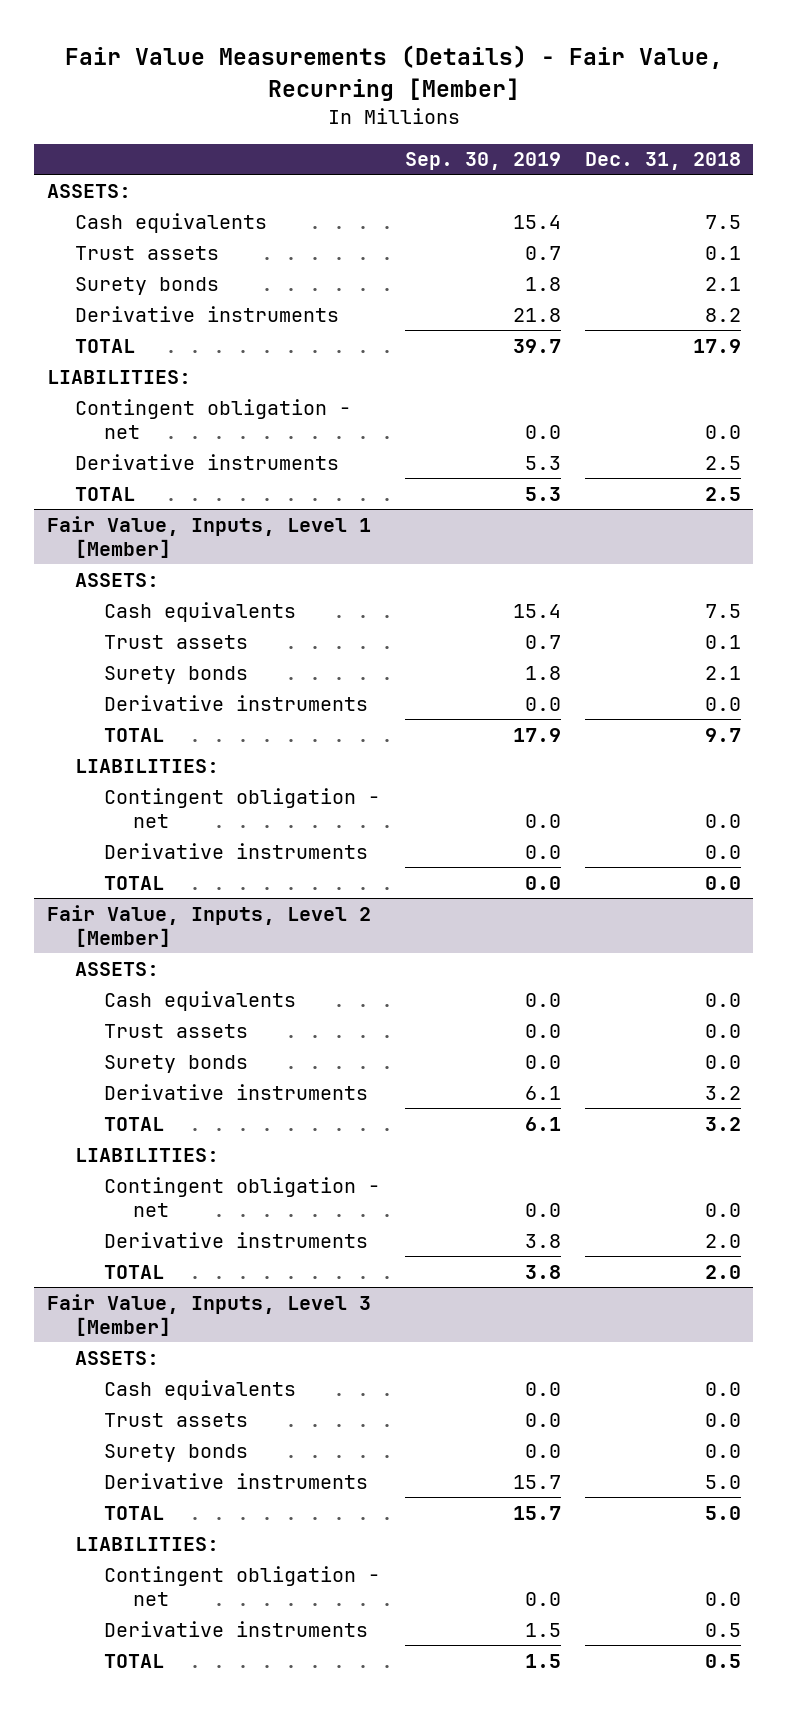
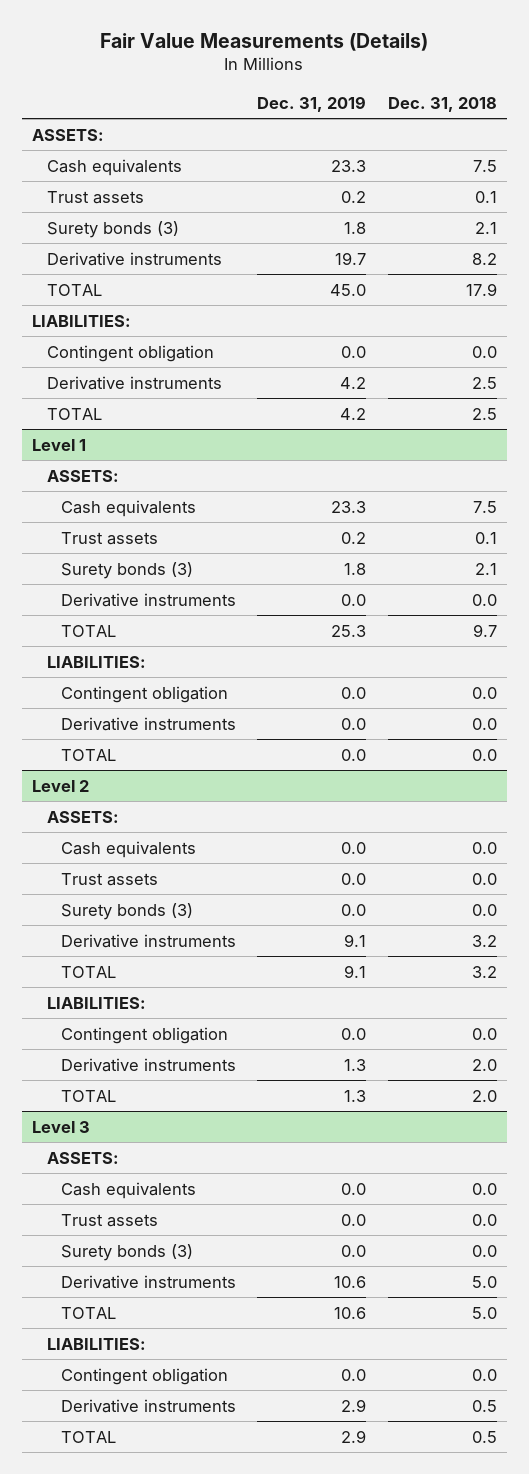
- Fair Value Measurements (Details) - Fair Value, Recurring [Member]
+ Fair Value Measurements (Details)
- | Sep. 30, 2019 | Dec. 31, 2018
+ | Dec. 31, 2019 | Dec. 31, 2018
- Surety bonds | 1.8 | 2.1
+ Surety bonds (3) | 1.8 | 2.1
- Contingent obligation - net | 0.0 | 0.0
+ Contingent obligation | 0.0 | 0.0
- Fair Value, Inputs, Level 1 [Member]
+ Level 1
- Surety bonds | 1.8 | 2.1
+ Surety bonds (3) | 1.8 | 2.1
- Contingent obligation - net | 0.0 | 0.0
+ Contingent obligation | 0.0 | 0.0
- Fair Value, Inputs, Level 2 [Member]
+ Level 2
- Surety bonds | 0.0 | 0.0
+ Surety bonds (3) | 0.0 | 0.0
- Contingent obligation - net | 0.0 | 0.0
+ Contingent obligation | 0.0 | 0.0
- Fair Value, Inputs, Level 3 [Member]
+ Level 3
- Surety bonds | 0.0 | 0.0
+ Surety bonds (3) | 0.0 | 0.0
- Contingent obligation - net | 0.0 | 0.0
+ Contingent obligation | 0.0 | 0.0

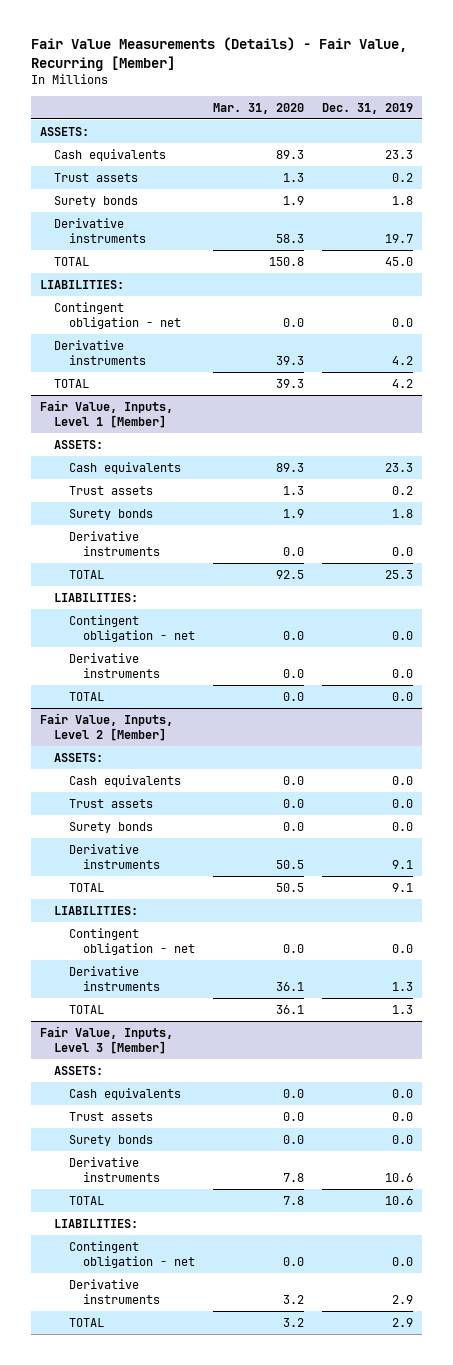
- Fair Value Measurements (Details)
+ Fair Value Measurements (Details) - Fair Value, Recurring [Member]
- | Dec. 31, 2019 | Dec. 31, 2018
+ | Mar. 31, 2020 | Dec. 31, 2019
- Surety bonds (3) | 1.8 | 2.1
+ Surety bonds | 1.9 | 1.8
- Contingent obligation | 0.0 | 0.0
+ Contingent obligation - net | 0.0 | 0.0
- Level 1
+ Fair Value, Inputs, Level 1 [Member]
- Surety bonds (3) | 1.8 | 2.1
+ Surety bonds | 1.9 | 1.8
- Contingent obligation | 0.0 | 0.0
+ Contingent obligation - net | 0.0 | 0.0
- Level 2
+ Fair Value, Inputs, Level 2 [Member]
- Surety bonds (3) | 0.0 | 0.0
+ Surety bonds | 0.0 | 0.0
- Contingent obligation | 0.0 | 0.0
+ Contingent obligation - net | 0.0 | 0.0
- Level 3
+ Fair Value, Inputs, Level 3 [Member]
- Surety bonds (3) | 0.0 | 0.0
+ Surety bonds | 0.0 | 0.0
- Contingent obligation | 0.0 | 0.0
+ Contingent obligation - net | 0.0 | 0.0

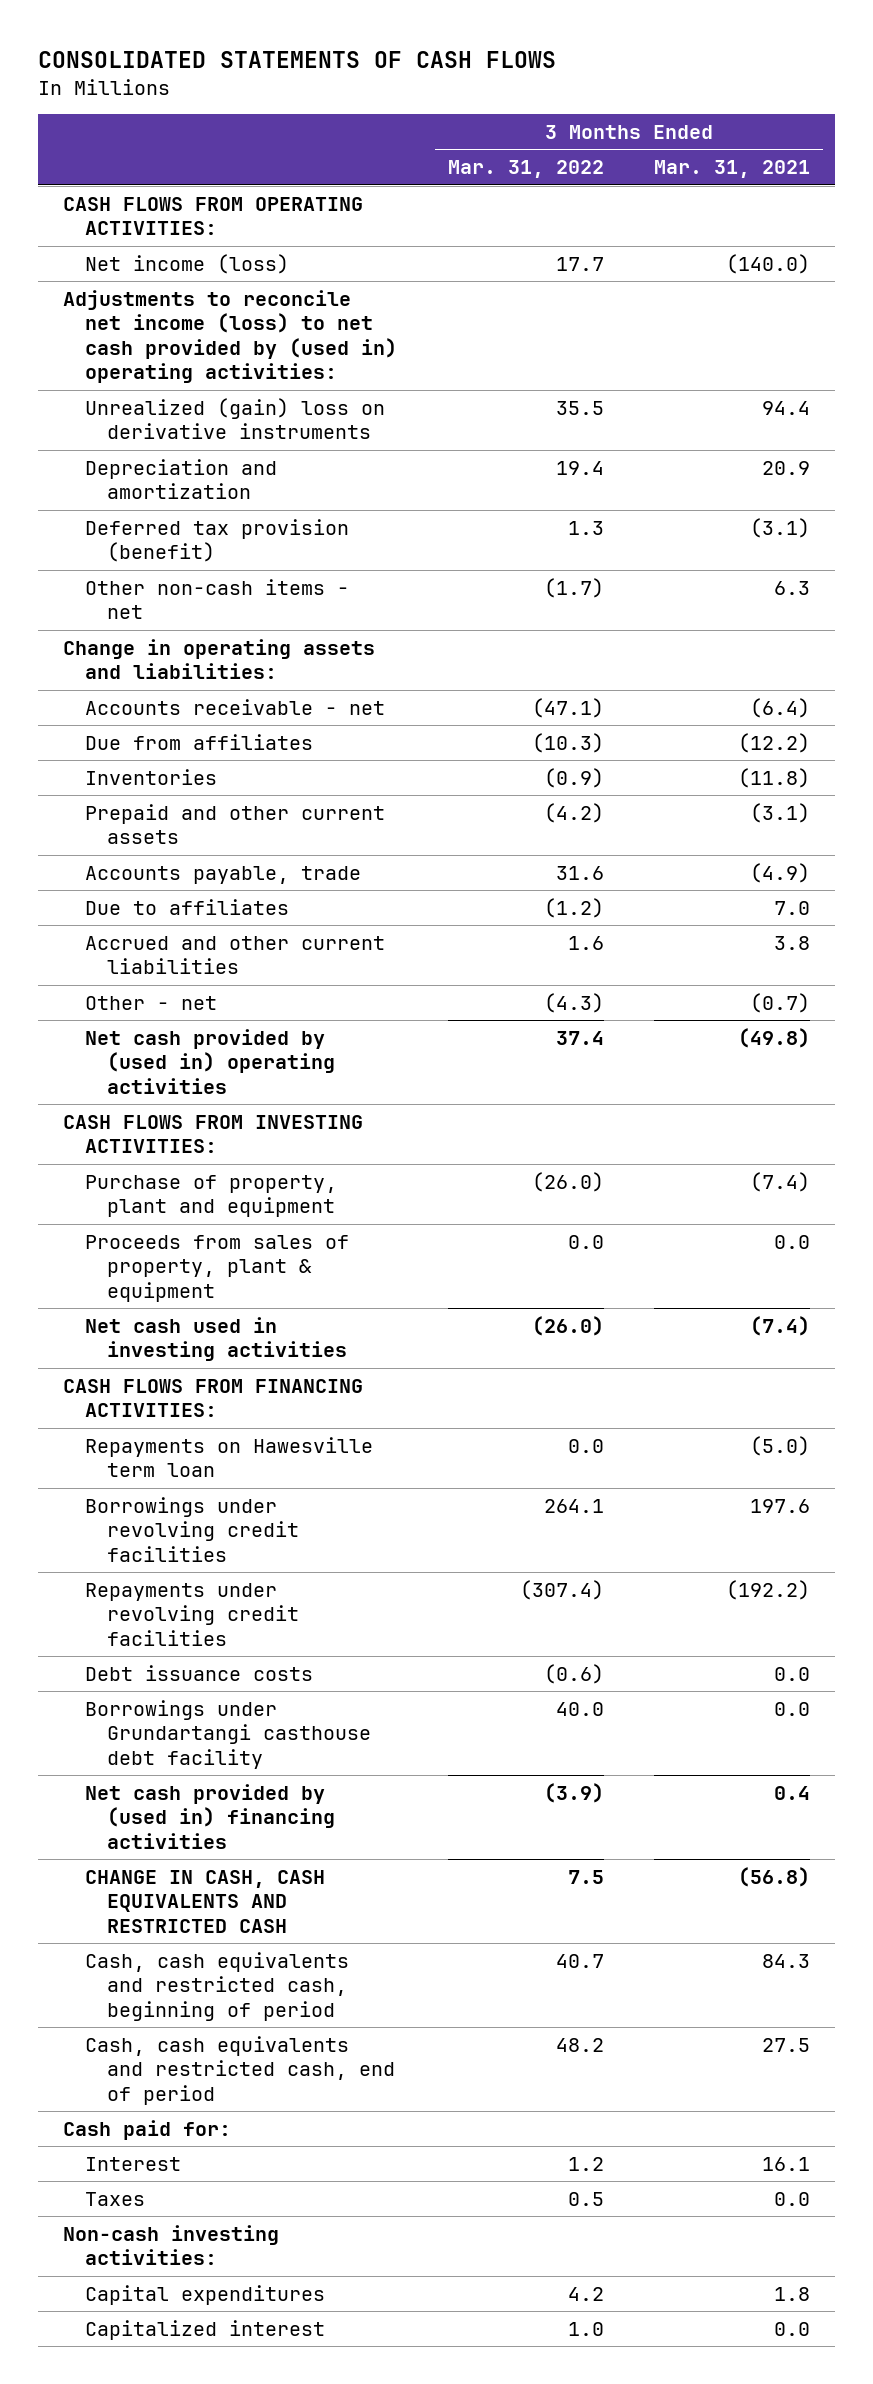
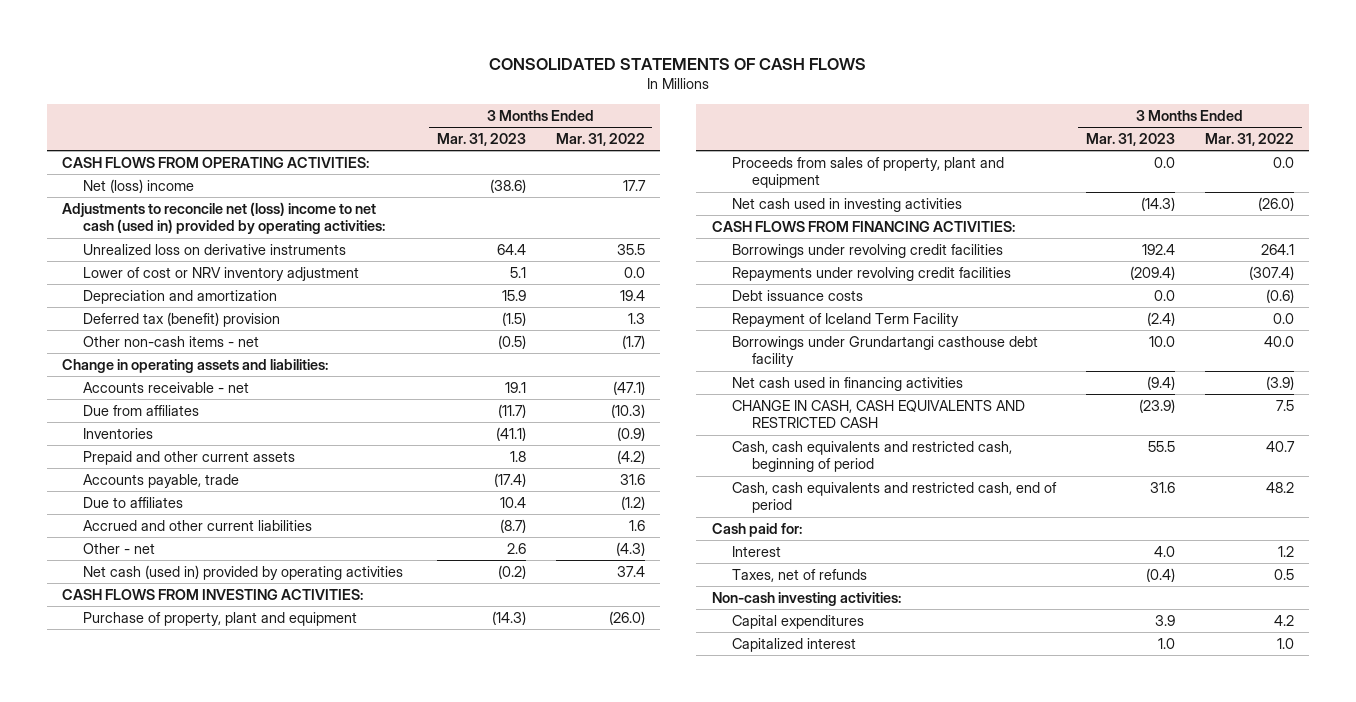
- | 3 Months Ended Mar. 31, 2022 | 3 Months Ended Mar. 31, 2021
+ | 3 Months Ended Mar. 31, 2023 | 3 Months Ended Mar. 31, 2022
- Net income (loss) | 17.7 | (140.0)
- Adjustments to reconcile net income (loss) to net cash provided by (used in) operating activities:
- Unrealized (gain) loss on derivative instruments | 35.5 | 94.4
+ Net (loss) income | (38.6) | 17.7
+ Adjustments to reconcile net (loss) income to net cash (used in) provided by operating activities:
+ Unrealized loss on derivative instruments | 64.4 | 35.5
+ Lower of cost or NRV inventory adjustment | 5.1 | 0.0
- Deferred tax provision (benefit) | 1.3 | (3.1)
+ Deferred tax (benefit) provision | (1.5) | 1.3
- Net cash provided by (used in) operating activities | 37.4 | (49.8)
+ Net cash (used in) provided by operating activities | (0.2) | 37.4
- Proceeds from sales of property, plant & equipment | 0.0 | 0.0
+ Proceeds from sales of property, plant and equipment | 0.0 | 0.0
- Repayments on Hawesville term loan | 0.0 | (5.0)
+ Repayment of Iceland Term Facility | (2.4) | 0.0
- Net cash provided by (used in) financing activities | (3.9) | 0.4
+ Net cash used in financing activities | (9.4) | (3.9)
- Taxes | 0.5 | 0.0
+ Taxes, net of refunds | (0.4) | 0.5

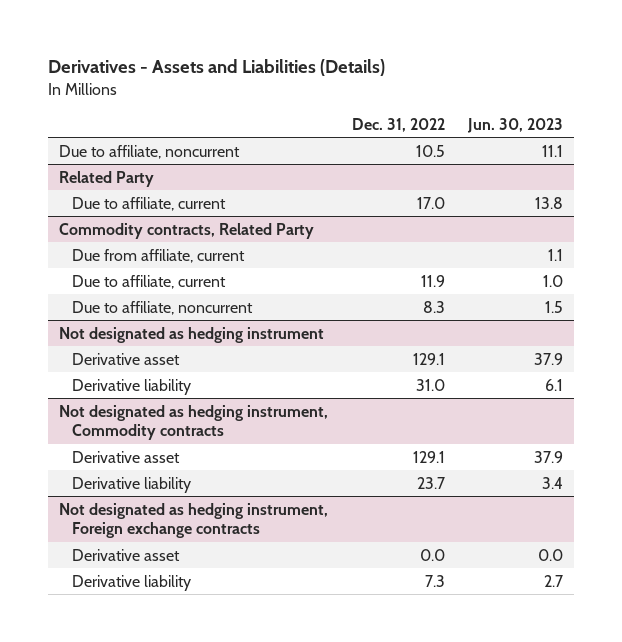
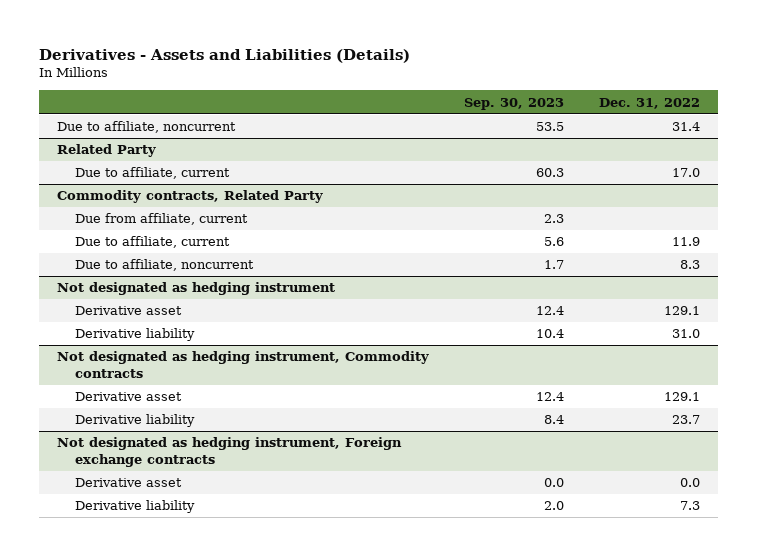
- | Dec. 31, 2022 | Jun. 30, 2023
+ | Sep. 30, 2023 | Dec. 31, 2022
- Due to affiliate, noncurrent | 10.5 | 11.1
+ Due to affiliate, noncurrent | 53.5 | 31.4

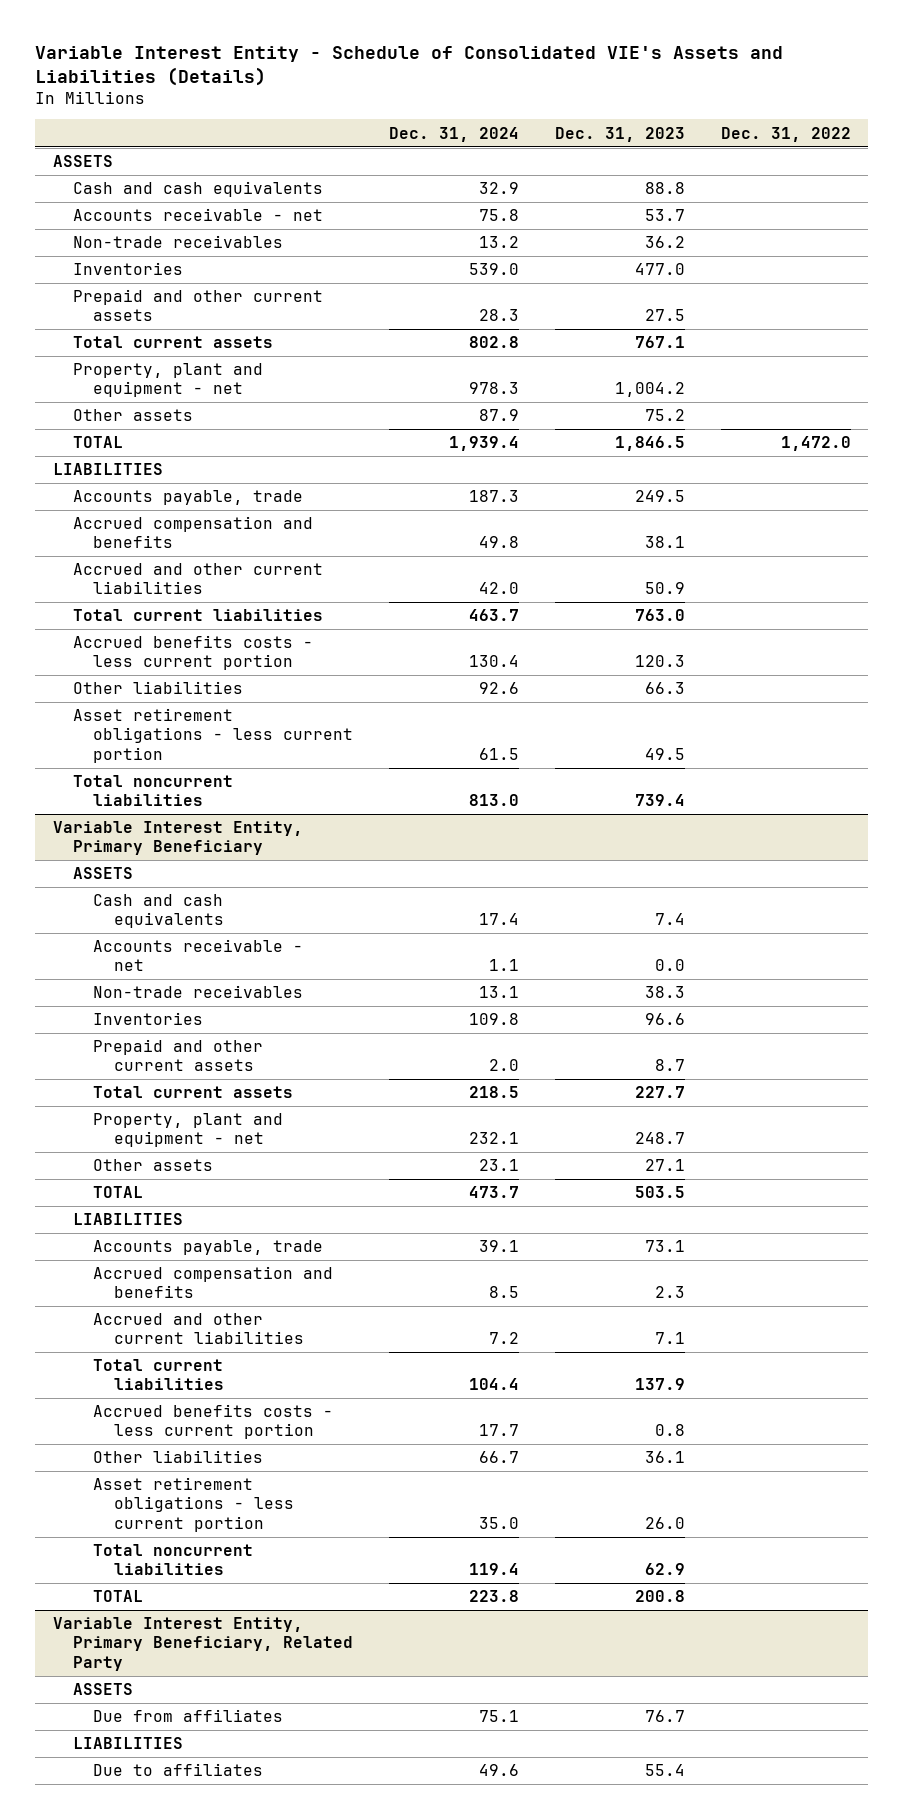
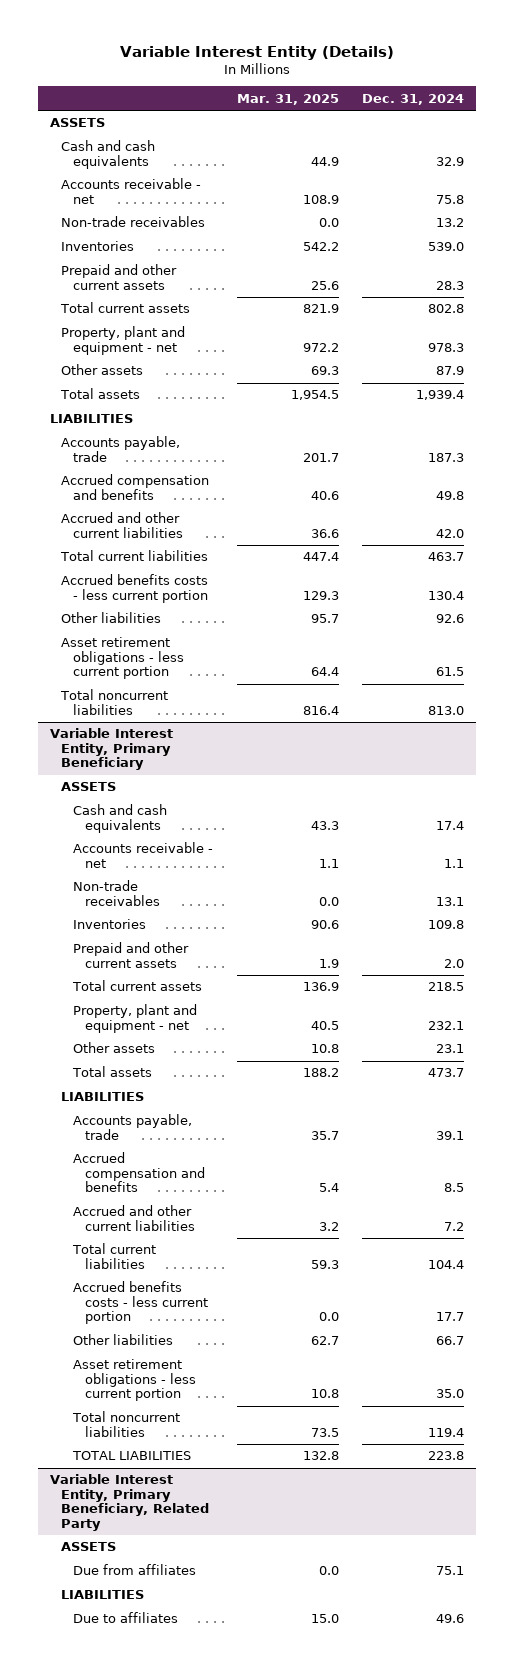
- Variable Interest Entity - Schedule of Consolidated VIE's Assets and Liabilities (Details)
+ Variable Interest Entity (Details)
- | Dec. 31, 2024 | Dec. 31, 2023 | Dec. 31, 2022
+ | Mar. 31, 2025 | Dec. 31, 2024
- TOTAL | 1,939.4 | 1,846.5 | 1,472.0
+ Total assets | 1,954.5 | 1,939.4
@ Variable Interest Entity, Primary Beneficiary
- TOTAL | 473.7 | 503.5 |
+ Total assets | 188.2 | 473.7
- TOTAL | 223.8 | 200.8 |
+ TOTAL LIABILITIES | 132.8 | 223.8

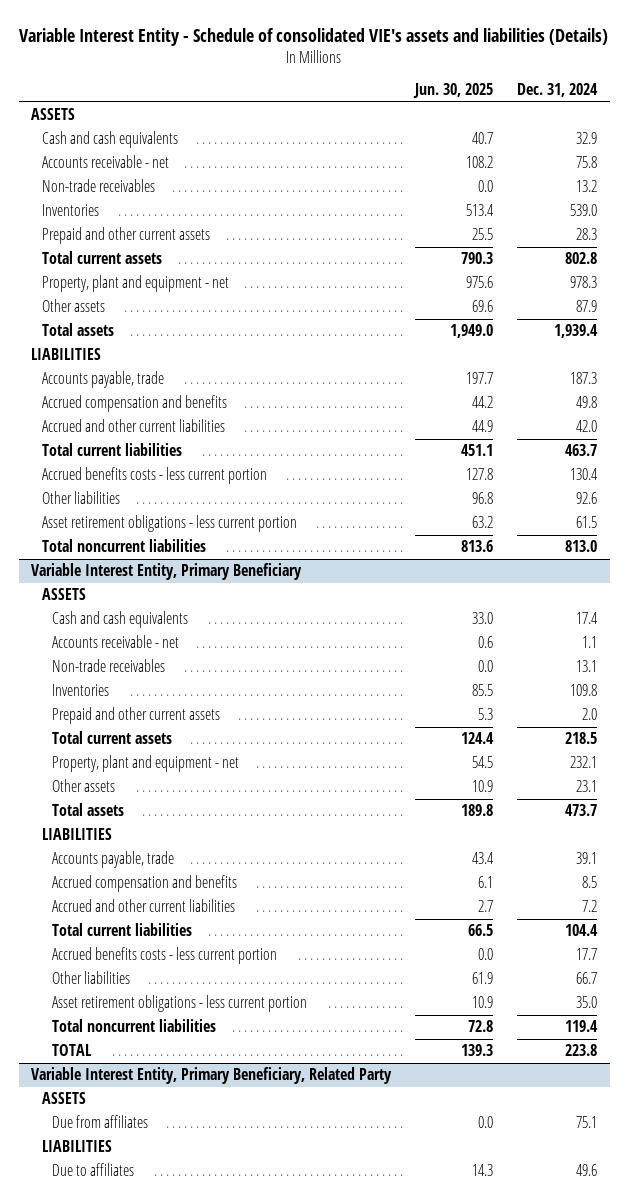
- Variable Interest Entity (Details)
+ Variable Interest Entity - Schedule of consolidated VIE's assets and liabilities (Details)
- | Mar. 31, 2025 | Dec. 31, 2024
+ | Jun. 30, 2025 | Dec. 31, 2024
@ Variable Interest Entity, Primary Beneficiary
- TOTAL LIABILITIES | 132.8 | 223.8
+ TOTAL | 139.3 | 223.8

